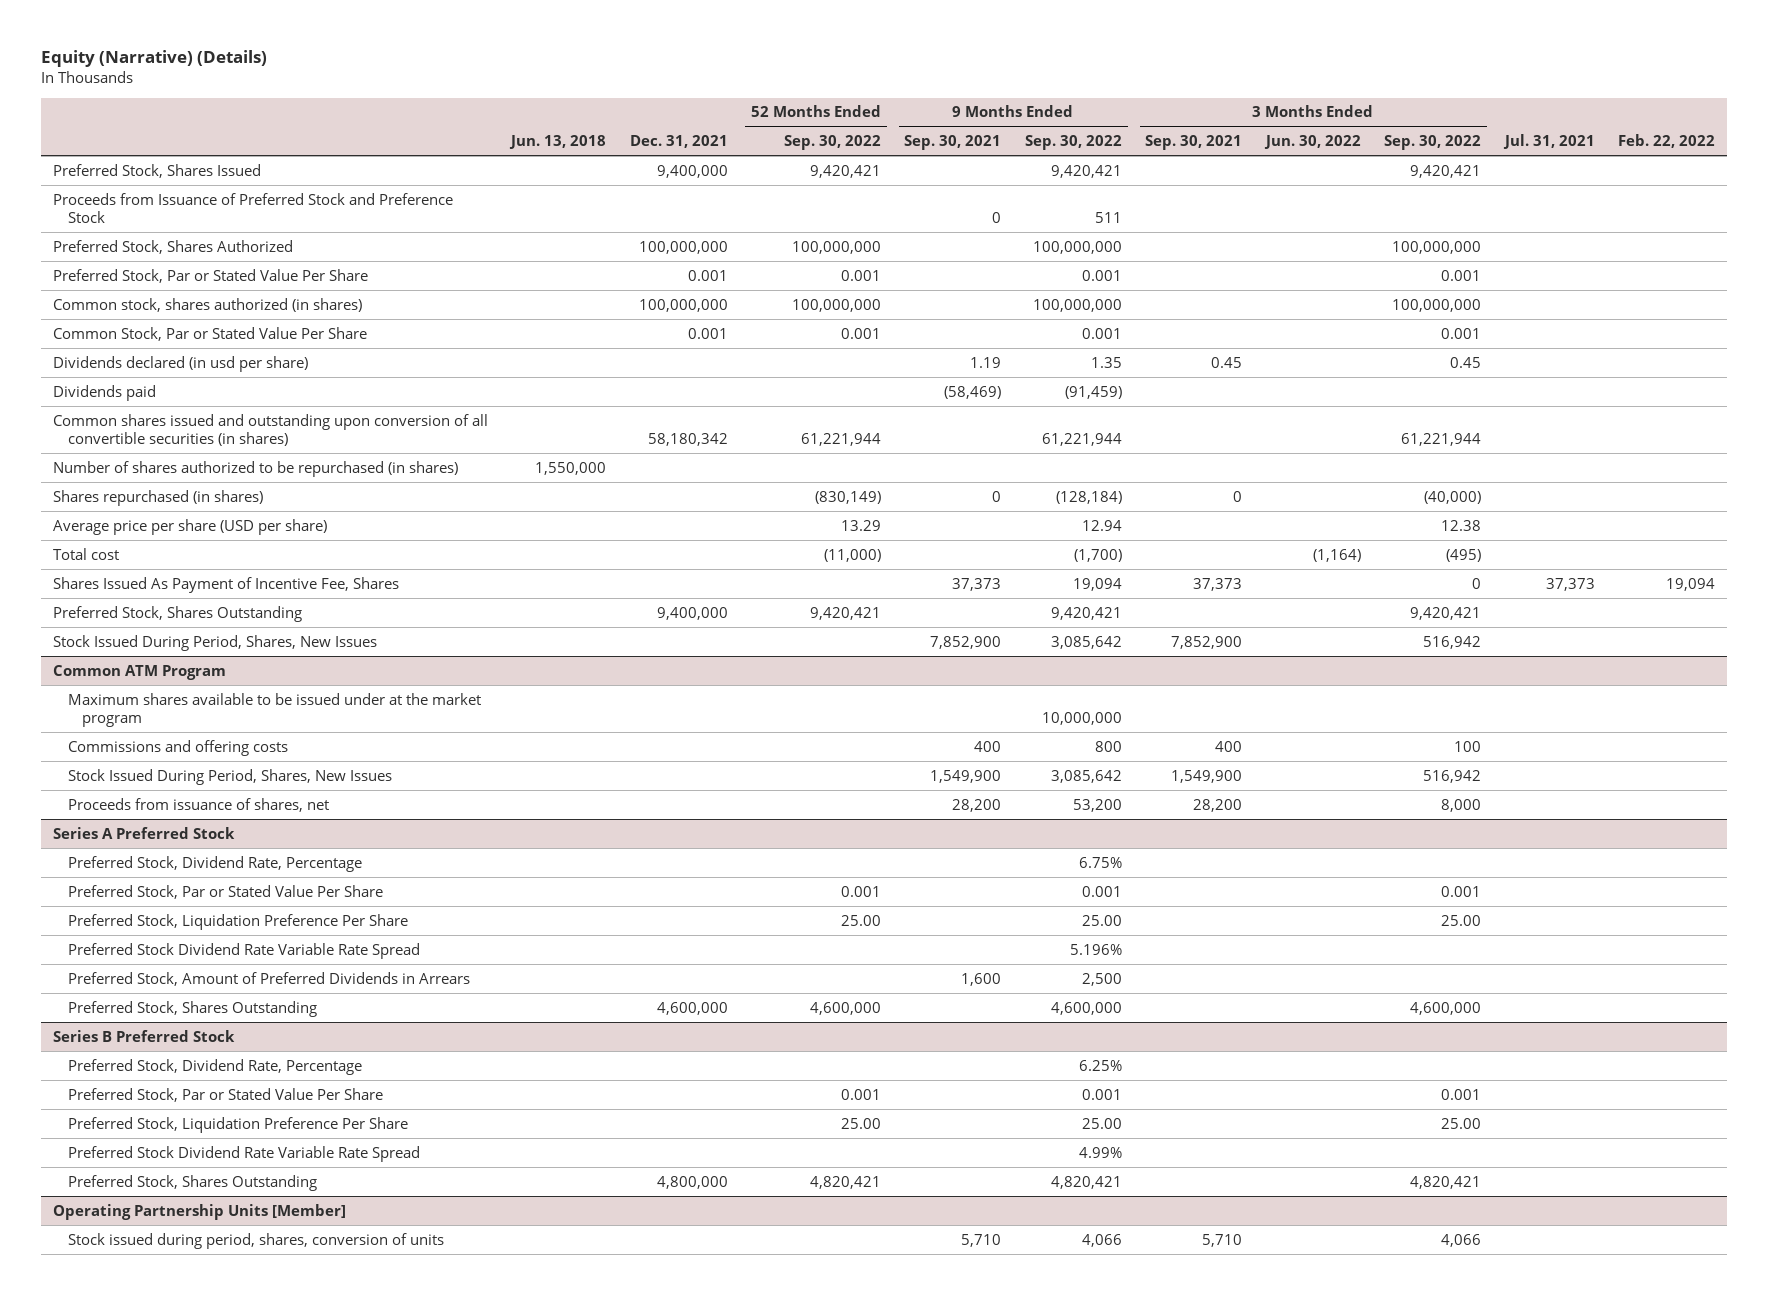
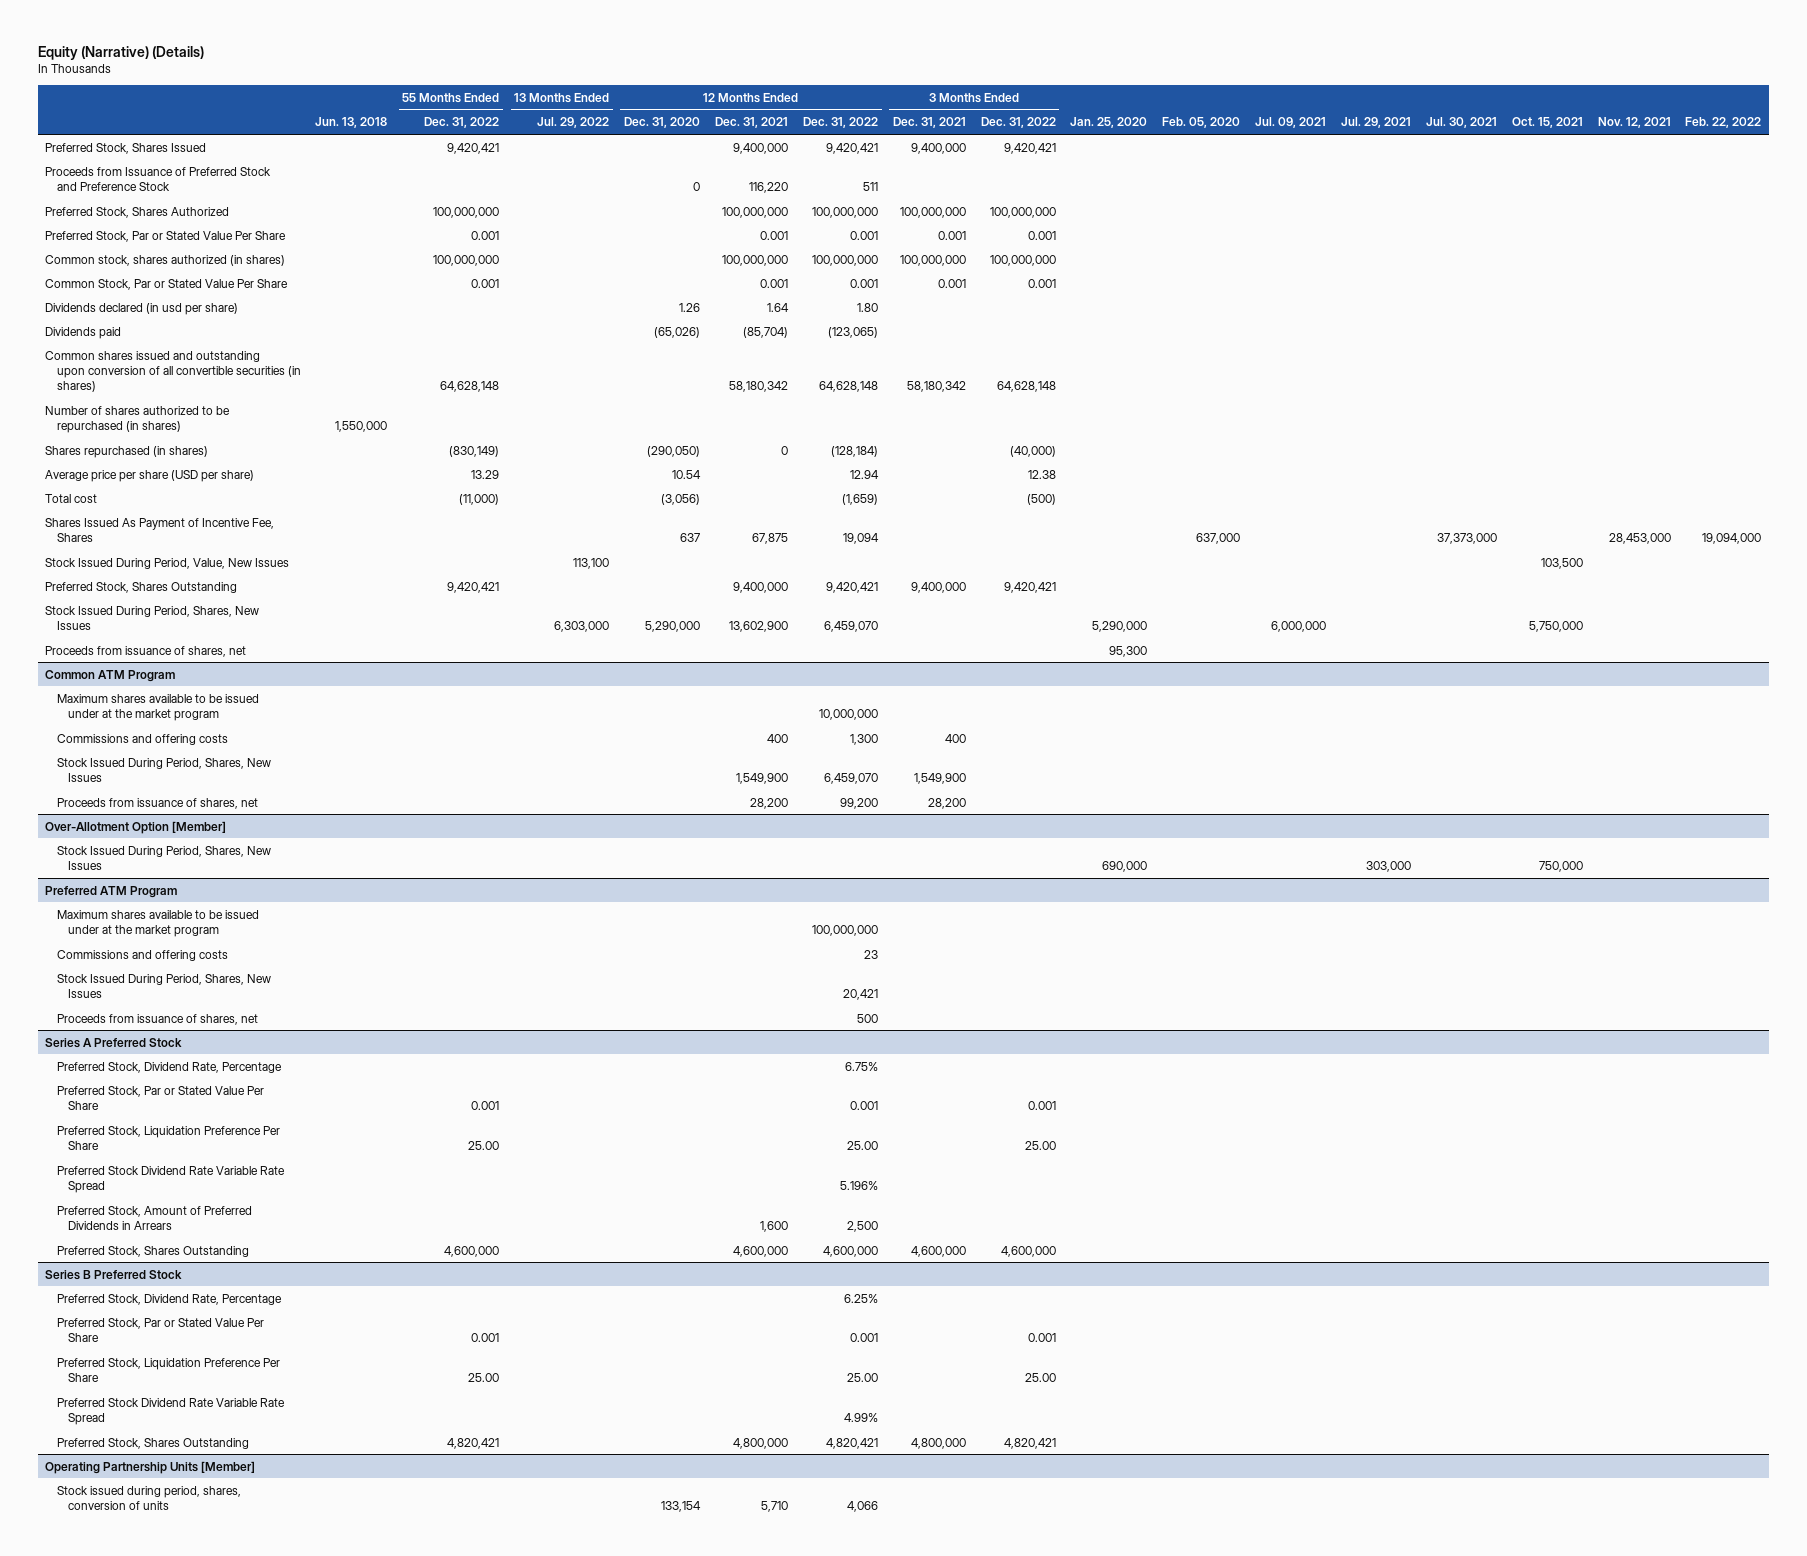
- | Jun. 13, 2018 | Dec. 31, 2021 | 52 Months Ended Sep. 30, 2022 | 9 Months Ended Sep. 30, 2021 | 9 Months Ended Sep. 30, 2022 | 3 Months Ended Sep. 30, 2021 | 3 Months Ended Jun. 30, 2022 | 3 Months Ended Sep. 30, 2022 | Jul. 31, 2021 | Feb. 22, 2022
+ | Jun. 13, 2018 | 55 Months Ended Dec. 31, 2022 | 13 Months Ended Jul. 29, 2022 | 12 Months Ended Dec. 31, 2020 | 12 Months Ended Dec. 31, 2021 | 12 Months Ended Dec. 31, 2022 | 3 Months Ended Dec. 31, 2021 | 3 Months Ended Dec. 31, 2022 | Jan. 25, 2020 | Feb. 05, 2020 | Jul. 09, 2021 | Jul. 29, 2021 | Jul. 30, 2021 | Oct. 15, 2021 | Nov. 12, 2021 | Feb. 22, 2022
- Shares Issued As Payment of Incentive Fee, Shares | | | | 37,373 | 19,094 | 37,373 | | 0 | 37,373 | 19,094
+ Shares Issued As Payment of Incentive Fee, Shares | | | | 637 | 67,875 | 19,094 | | | | 637,000 | | | 37,373,000 | | 28,453,000 | 19,094,000
+ Stock Issued During Period, Value, New Issues | | | 113,100 | | | | | | | | | | | 103,500 | |
+ Proceeds from issuance of shares, net | | | | | | | | | 95,300 | | | | | | |
+ Over-Allotment Option [Member]
+ Stock Issued During Period, Shares, New Issues | | | | | | | | | 690,000 | | | 303,000 | | 750,000 | |
+ Preferred ATM Program
+ Maximum shares available to be issued under at the market program | | | | | | 100,000,000 | | | | | | | | | |
+ Commissions and offering costs | | | | | | 23 | | | | | | | | | |
+ Stock Issued During Period, Shares, New Issues | | | | | | 20,421 | | | | | | | | | |
+ Proceeds from issuance of shares, net | | | | | | 500 | | | | | | | | | |

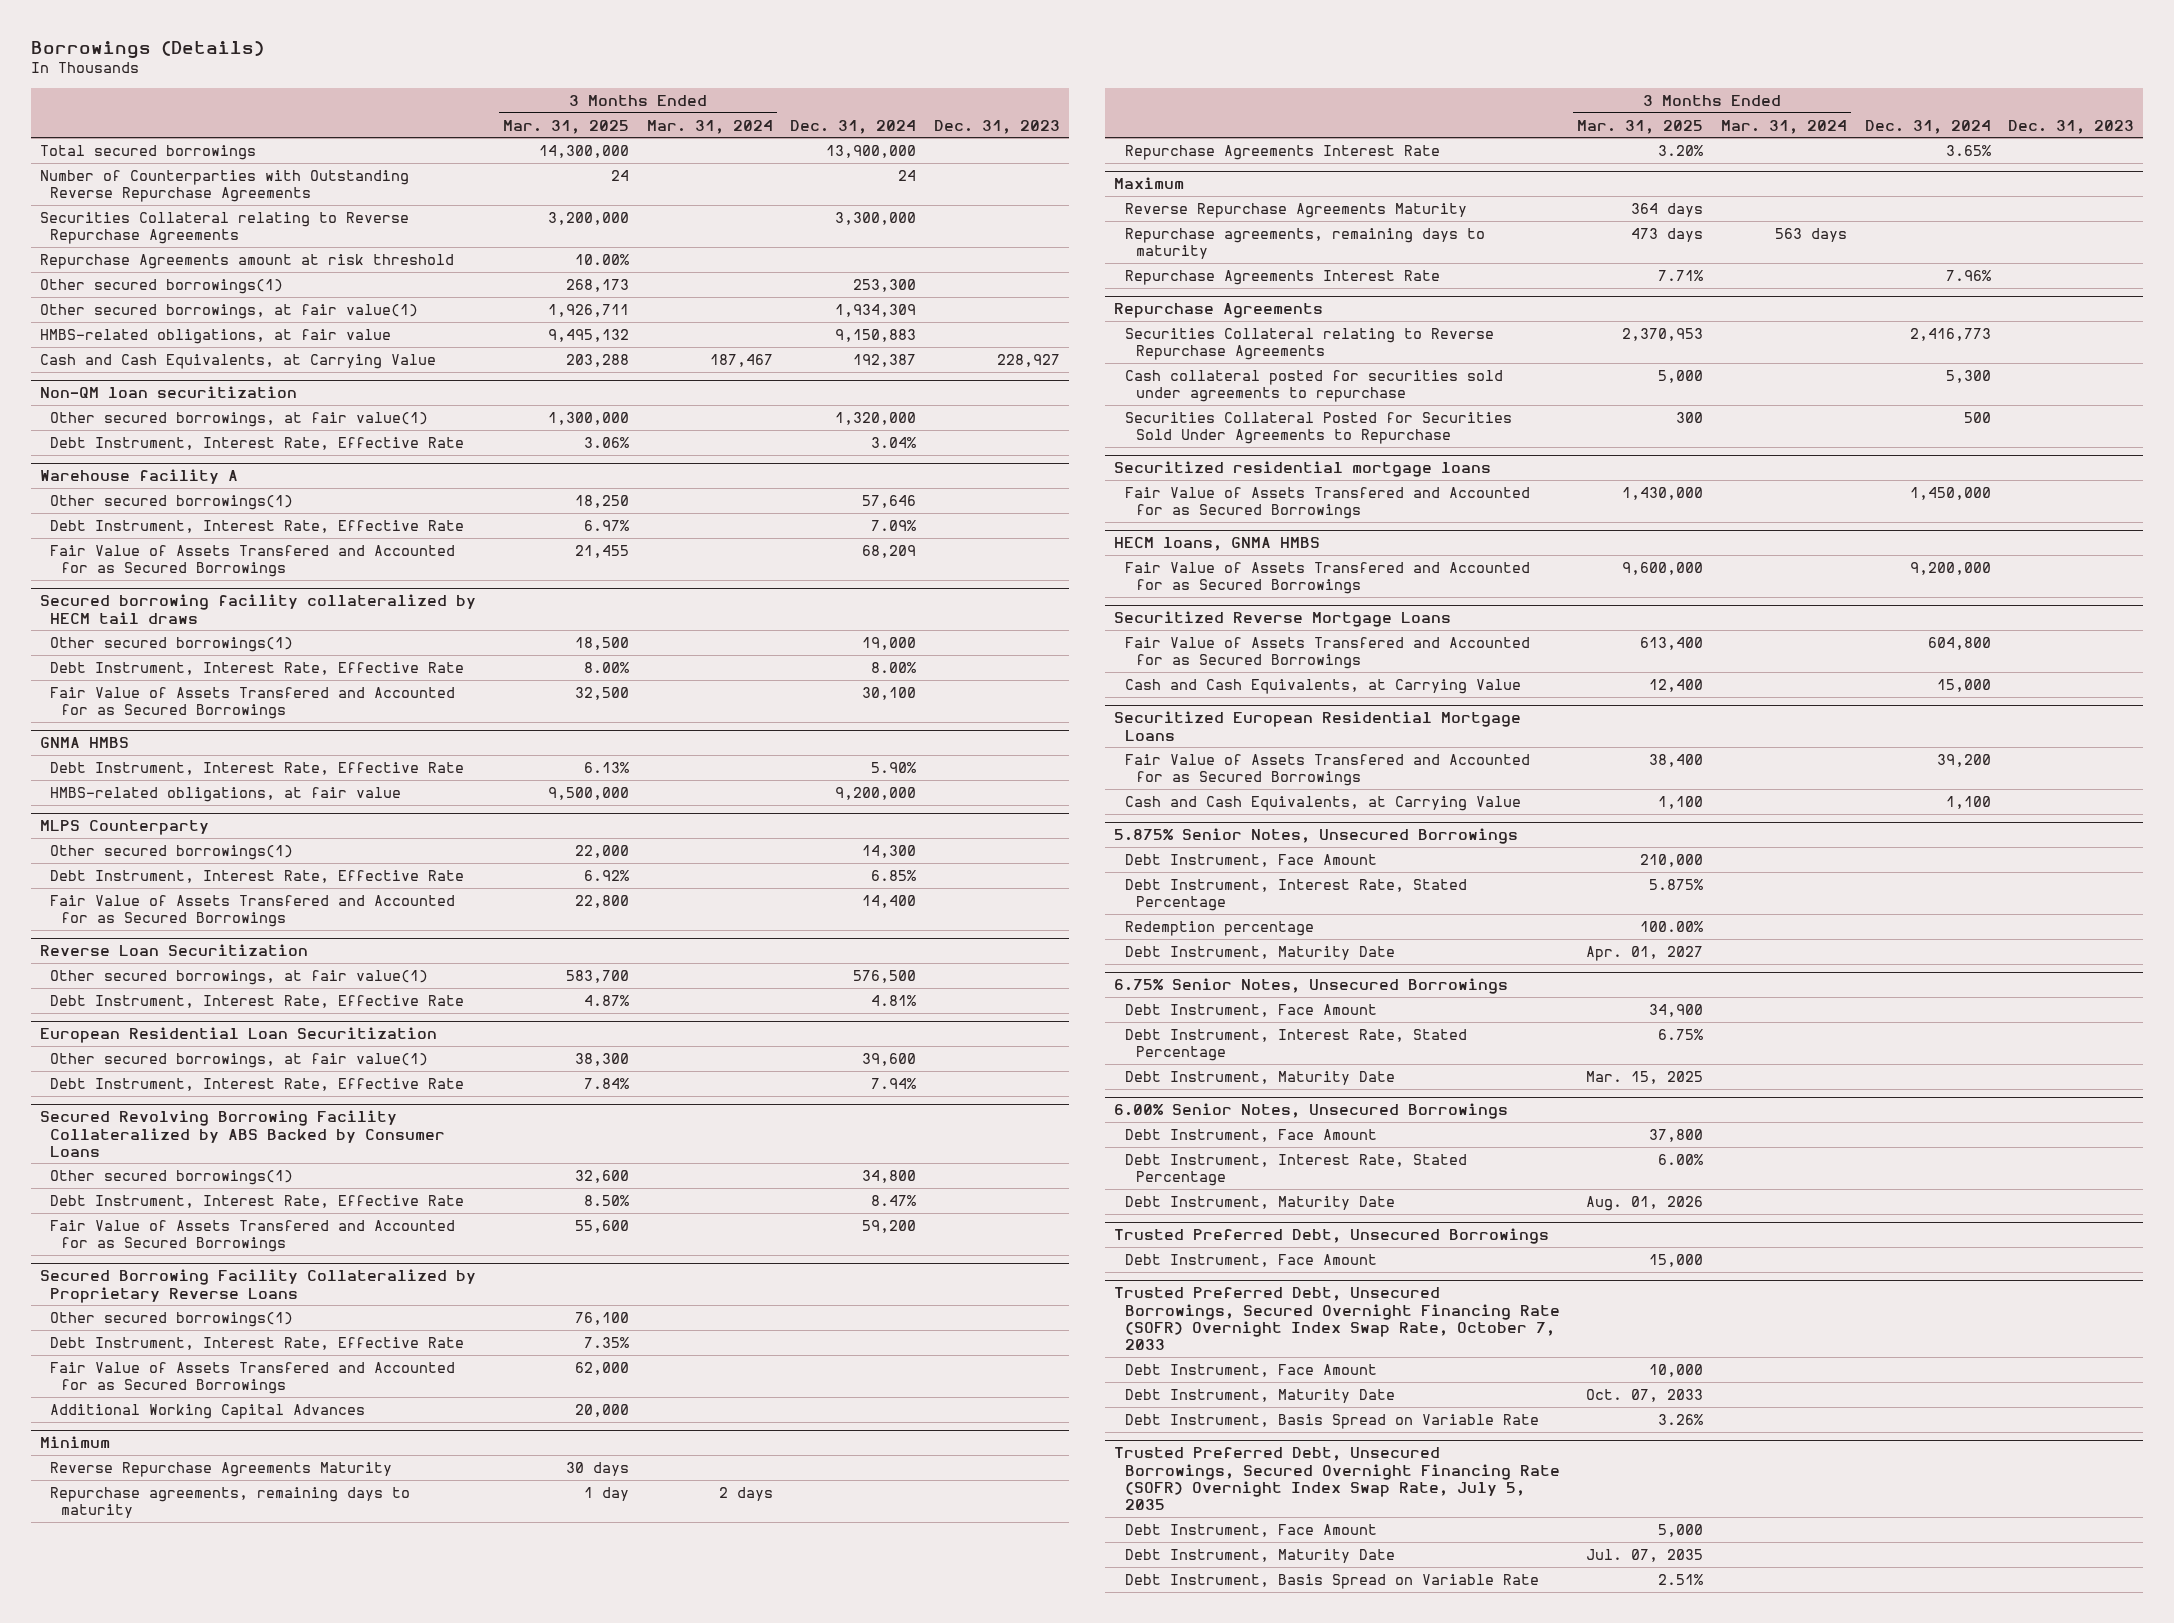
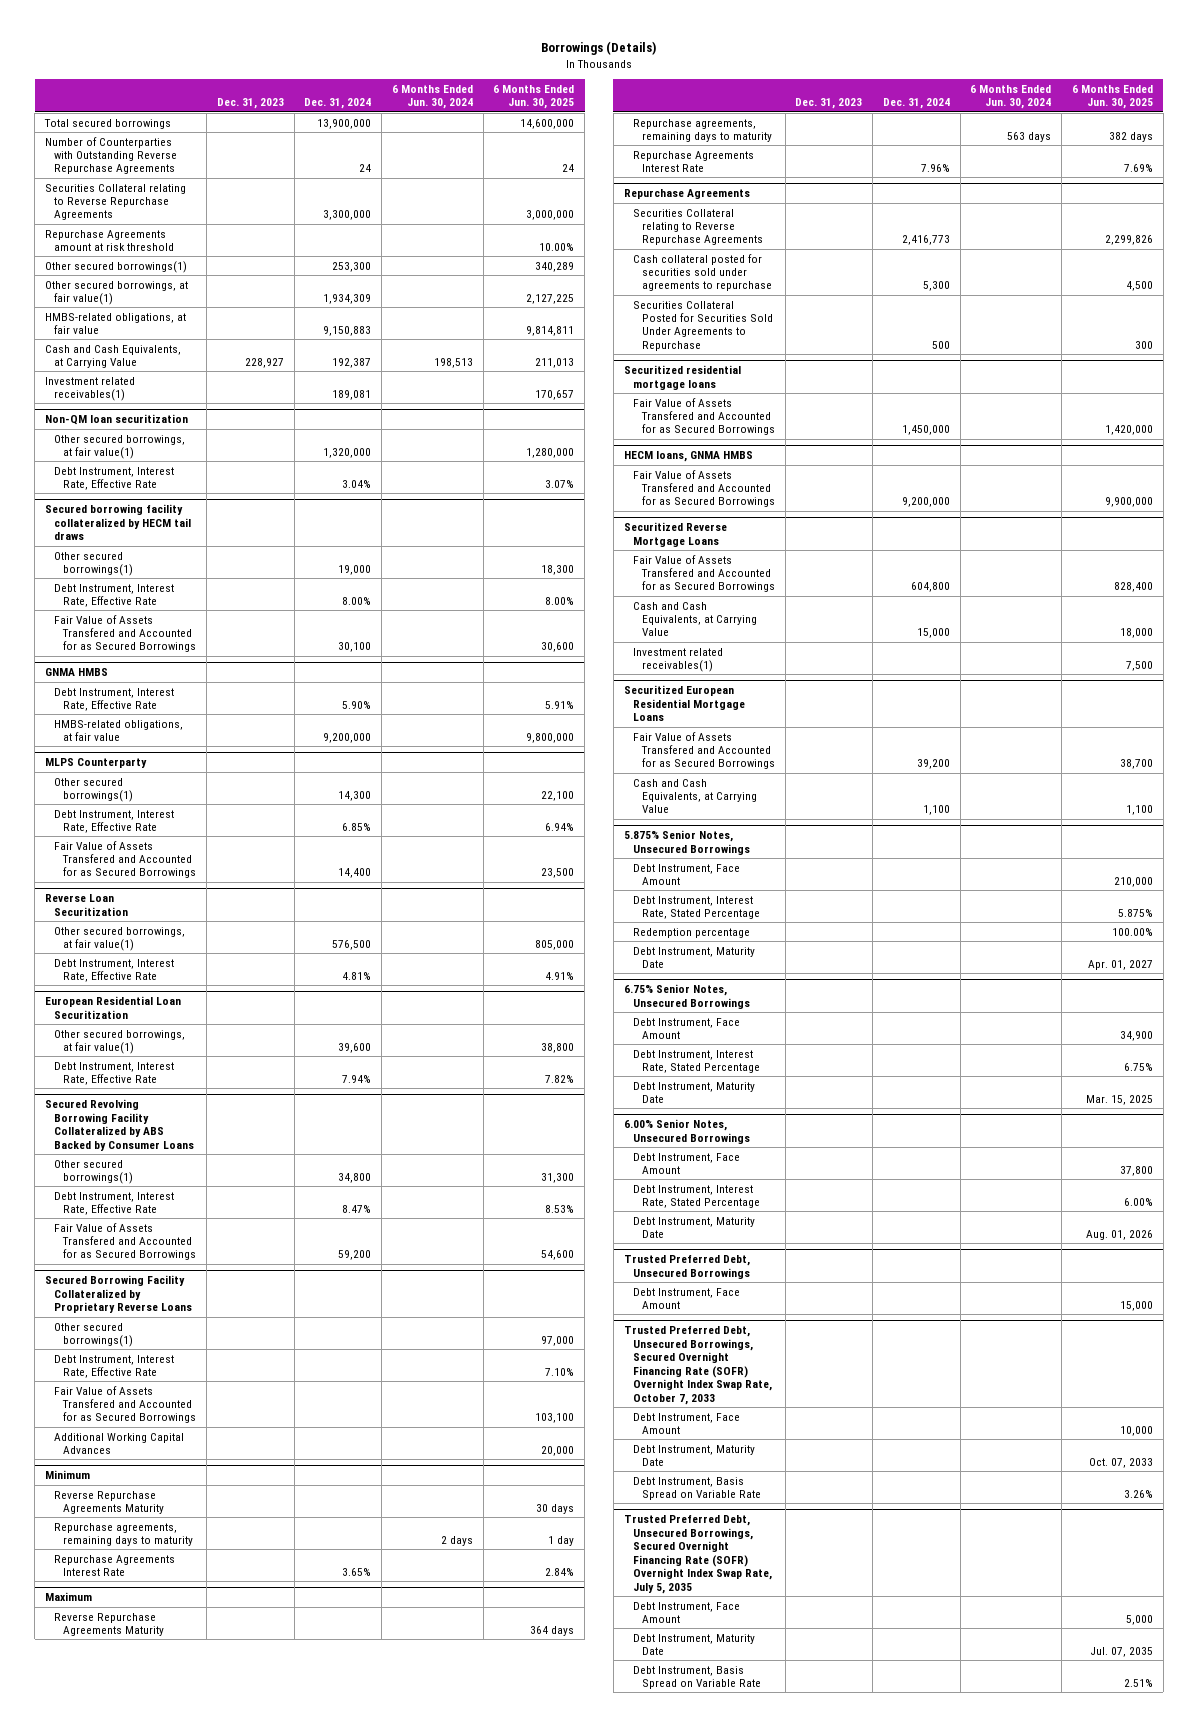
- | 3 Months Ended Mar. 31, 2025 | 3 Months Ended Mar. 31, 2024 | Dec. 31, 2024 | Dec. 31, 2023
+ | Dec. 31, 2023 | Dec. 31, 2024 | 6 Months Ended Jun. 30, 2024 | 6 Months Ended Jun. 30, 2025
+ Investment related receivables(1) | | 189,081 | | 170,657
- Warehouse facility A
- Other secured borrowings(1) | 18,250 | | 57,646 |
- Debt Instrument, Interest Rate, Effective Rate | 6.97% | | 7.09% |
- Fair Value of Assets Transfered and Accounted for as Secured Borrowings | 21,455 | | 68,209 |
@ Securitized Reverse Mortgage Loans
+ Investment related receivables(1) | | | | 7,500

